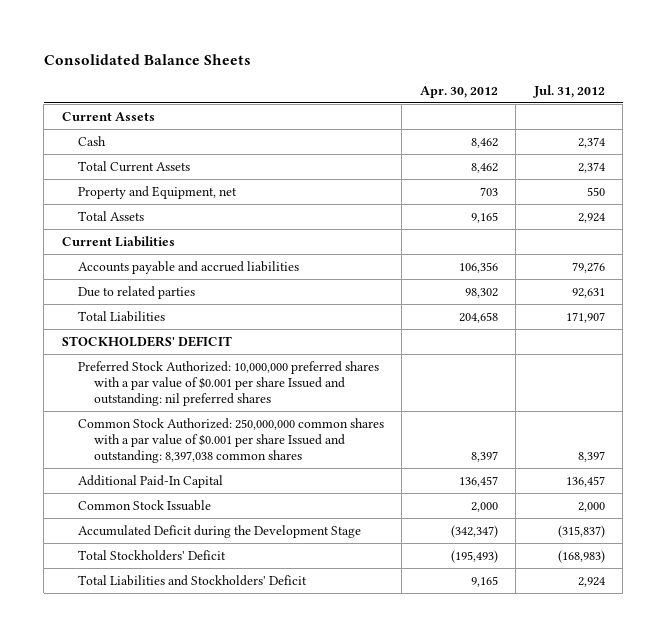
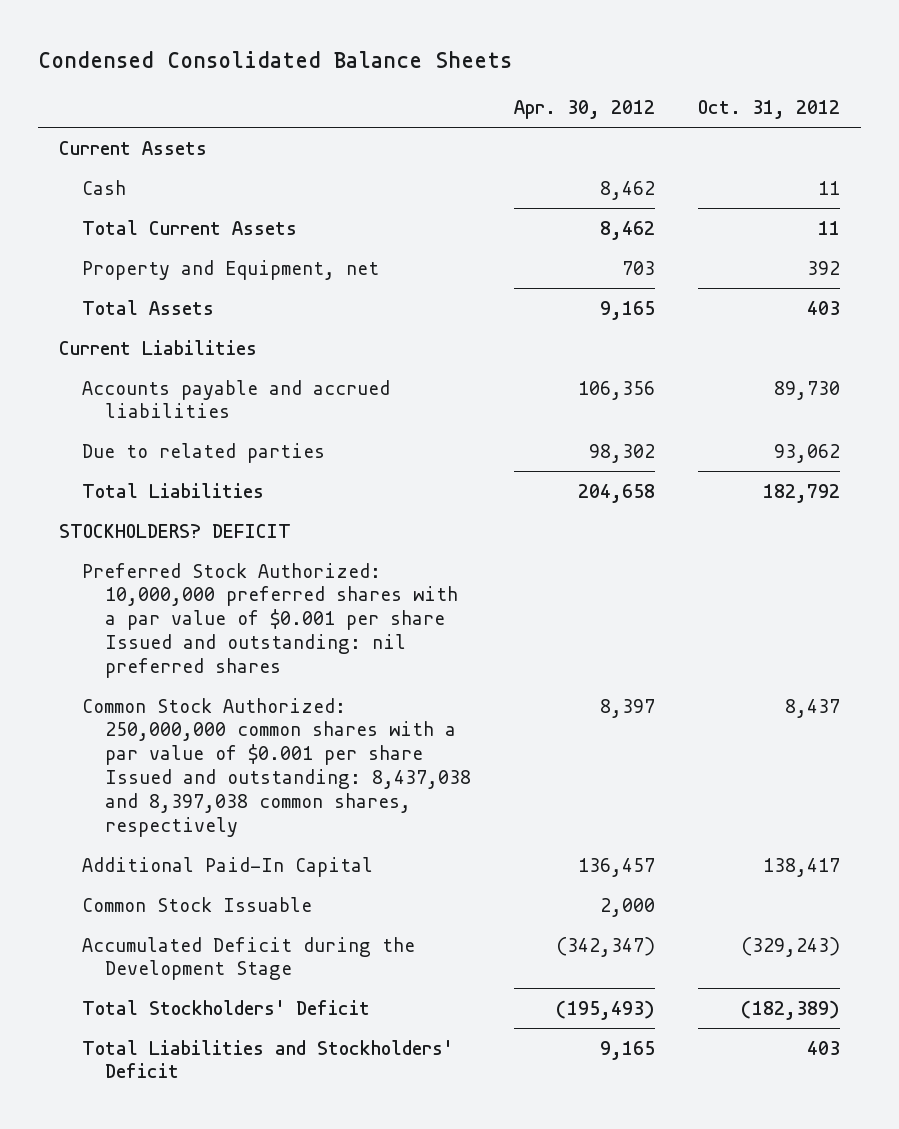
- Consolidated Balance Sheets
+ Condensed Consolidated Balance Sheets
- | Apr. 30, 2012 | Jul. 31, 2012
+ | Apr. 30, 2012 | Oct. 31, 2012
- STOCKHOLDERS' DEFICIT
+ STOCKHOLDERS? DEFICIT
- Common Stock Authorized: 250,000,000 common shares with a par value of $0.001 per share Issued and outstanding: 8,397,038 common shares | 8,397 | 8,397
+ Common Stock Authorized: 250,000,000 common shares with a par value of $0.001 per share Issued and outstanding: 8,437,038 and 8,397,038 common shares, respectively | 8,397 | 8,437

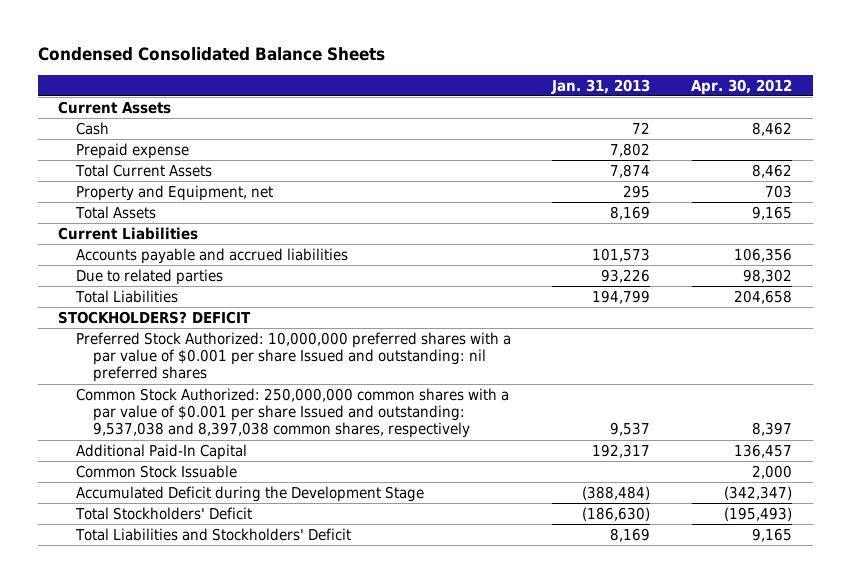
- | Apr. 30, 2012 | Oct. 31, 2012
+ | Jan. 31, 2013 | Apr. 30, 2012
+ Prepaid expense | 7,802 |
- Common Stock Authorized: 250,000,000 common shares with a par value of $0.001 per share Issued and outstanding: 8,437,038 and 8,397,038 common shares, respectively | 8,397 | 8,437
+ Common Stock Authorized: 250,000,000 common shares with a par value of $0.001 per share Issued and outstanding: 9,537,038 and 8,397,038 common shares, respectively | 9,537 | 8,397

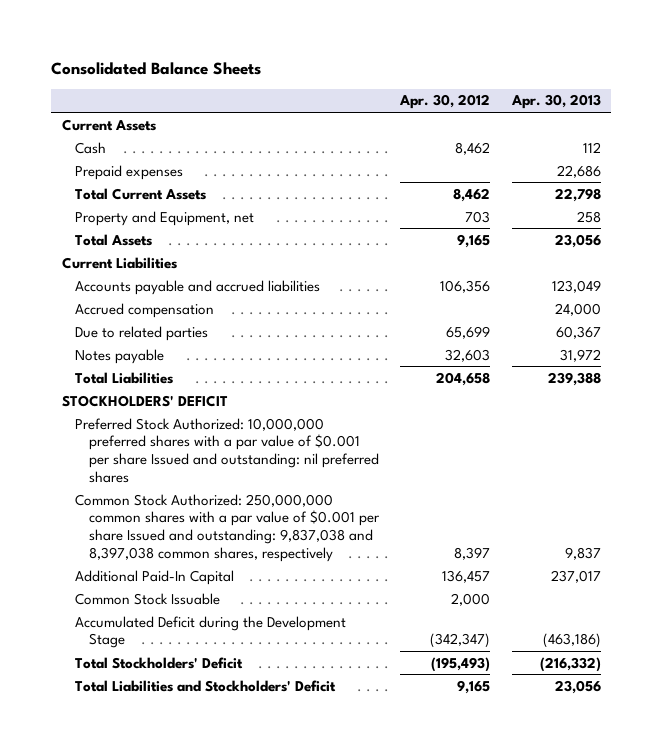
- Condensed Consolidated Balance Sheets
+ Consolidated Balance Sheets
- | Jan. 31, 2013 | Apr. 30, 2012
+ | Apr. 30, 2012 | Apr. 30, 2013
- Prepaid expense | 7,802 |
+ Prepaid expenses | | 22,686
- Due to related parties | 93,226 | 98,302
+ Accrued compensation | | 24,000
+ Due to related parties | 65,699 | 60,367
+ Notes payable | 32,603 | 31,972
- STOCKHOLDERS? DEFICIT
+ STOCKHOLDERS' DEFICIT
- Common Stock Authorized: 250,000,000 common shares with a par value of $0.001 per share Issued and outstanding: 9,537,038 and 8,397,038 common shares, respectively | 9,537 | 8,397
+ Common Stock Authorized: 250,000,000 common shares with a par value of $0.001 per share Issued and outstanding: 9,837,038 and 8,397,038 common shares, respectively | 8,397 | 9,837

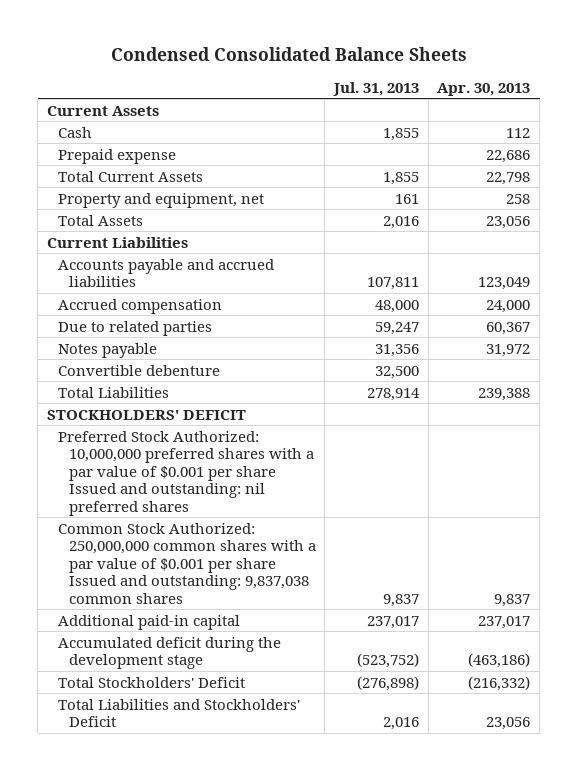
- Consolidated Balance Sheets
+ Condensed Consolidated Balance Sheets
- | Apr. 30, 2012 | Apr. 30, 2013
+ | Jul. 31, 2013 | Apr. 30, 2013
- Prepaid expenses | | 22,686
+ Prepaid expense | | 22,686
- Property and Equipment, net | 703 | 258
+ Property and equipment, net | 161 | 258
+ Convertible debenture | 32,500 |
- Common Stock Authorized: 250,000,000 common shares with a par value of $0.001 per share Issued and outstanding: 9,837,038 and 8,397,038 common shares, respectively | 8,397 | 9,837
- Additional Paid-In Capital | 136,457 | 237,017
- Common Stock Issuable | 2,000 |
- Accumulated Deficit during the Development Stage | (342,347) | (463,186)
+ Common Stock Authorized: 250,000,000 common shares with a par value of $0.001 per share Issued and outstanding: 9,837,038 common shares | 9,837 | 9,837
+ Additional paid-in capital | 237,017 | 237,017
+ Accumulated deficit during the development stage | (523,752) | (463,186)

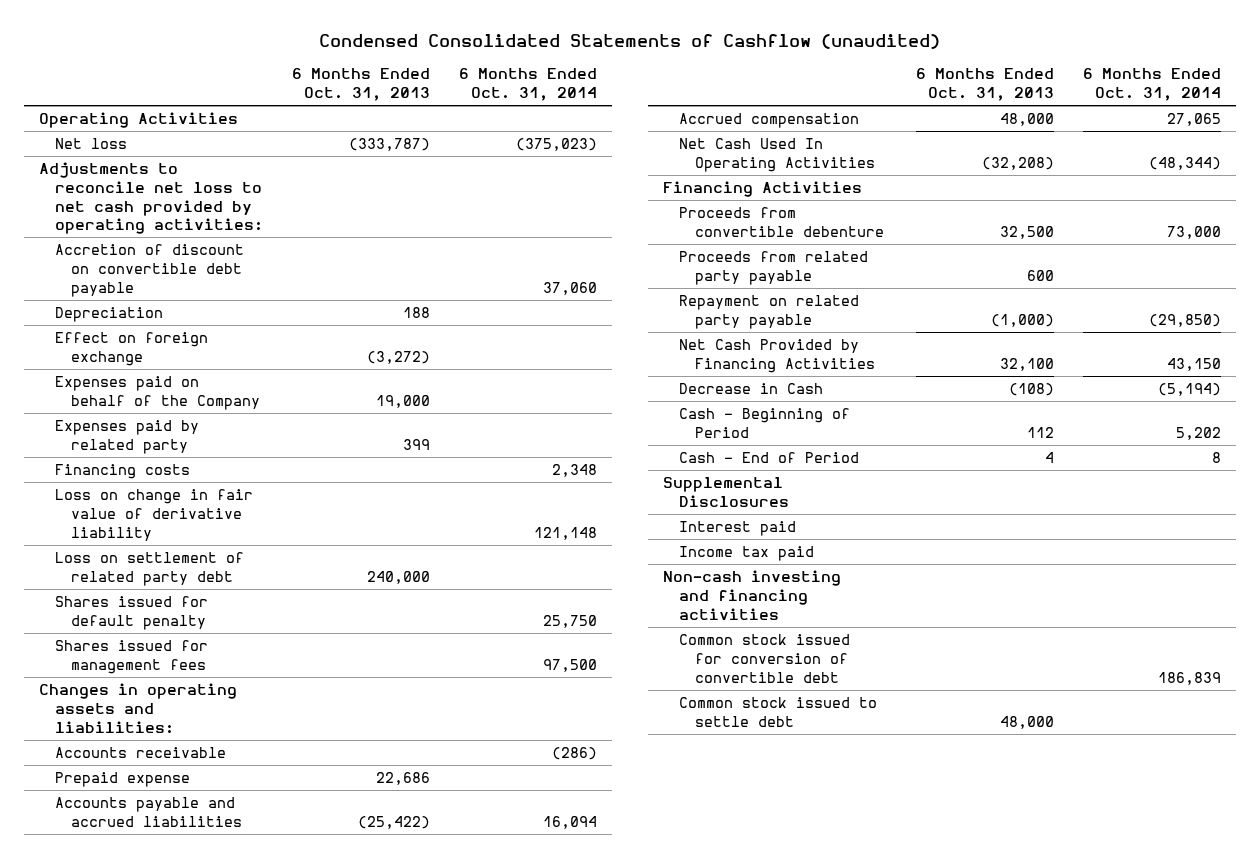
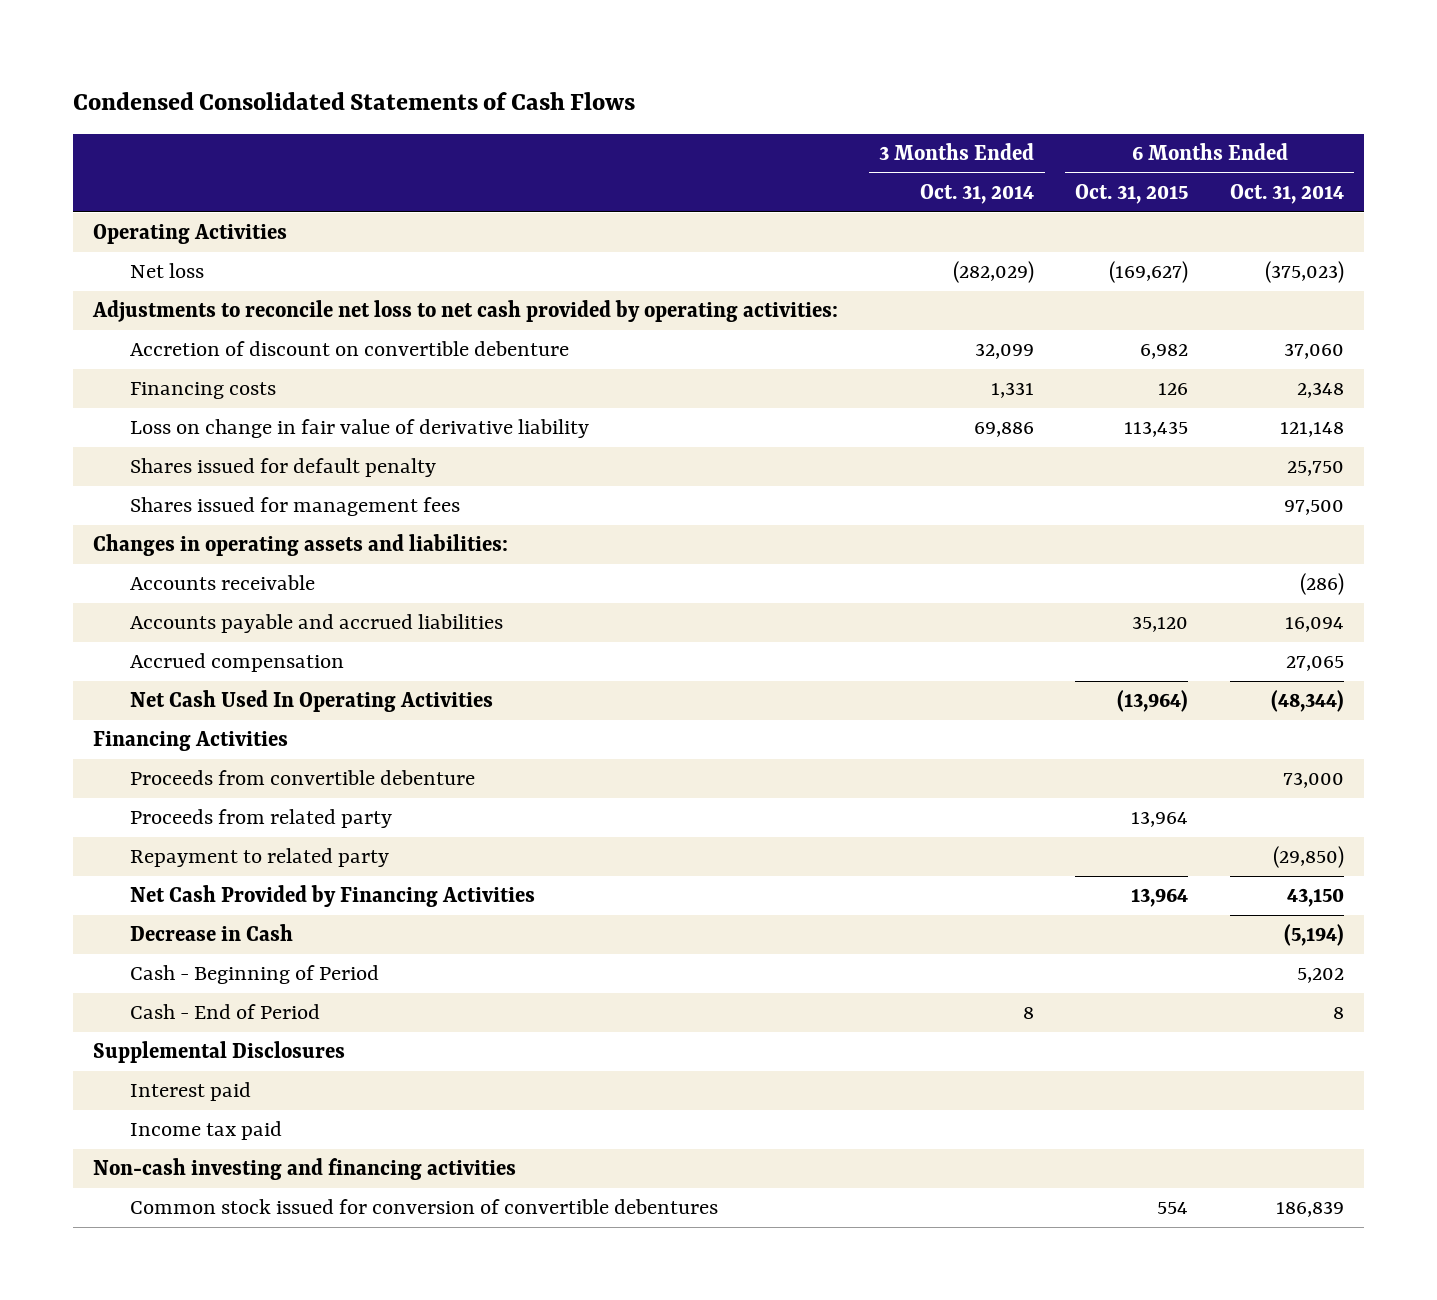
- Condensed Consolidated Statements of Cashflow (unaudited)
+ Condensed Consolidated Statements of Cash Flows
- | 6 Months Ended Oct. 31, 2013 | 6 Months Ended Oct. 31, 2014
+ | 3 Months Ended Oct. 31, 2014 | 6 Months Ended Oct. 31, 2015 | 6 Months Ended Oct. 31, 2014
- Accretion of discount on convertible debt payable | | 37,060
- Depreciation | 188 |
- Effect on foreign exchange | (3,272) |
- Expenses paid on behalf of the Company | 19,000 |
- Expenses paid by related party | 399 |
+ Accretion of discount on convertible debenture | 32,099 | 6,982 | 37,060
- Loss on settlement of related party debt | 240,000 |
- Prepaid expense | 22,686 |
- Proceeds from related party payable | 600 |
- Repayment on related party payable | (1,000) | (29,850)
+ Proceeds from related party | | 13,964 |
+ Repayment to related party | | | (29,850)
- Common stock issued for conversion of convertible debt | | 186,839
- Common stock issued to settle debt | 48,000 |
+ Common stock issued for conversion of convertible debentures | | 554 | 186,839

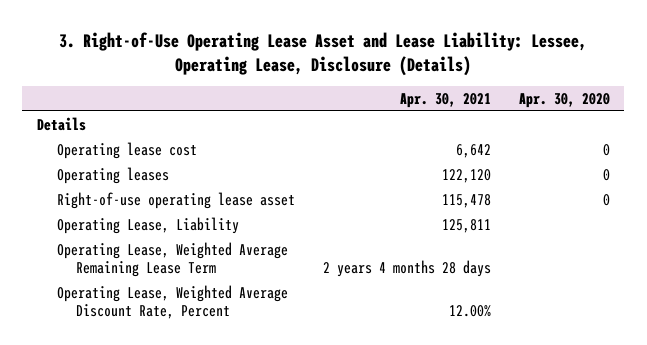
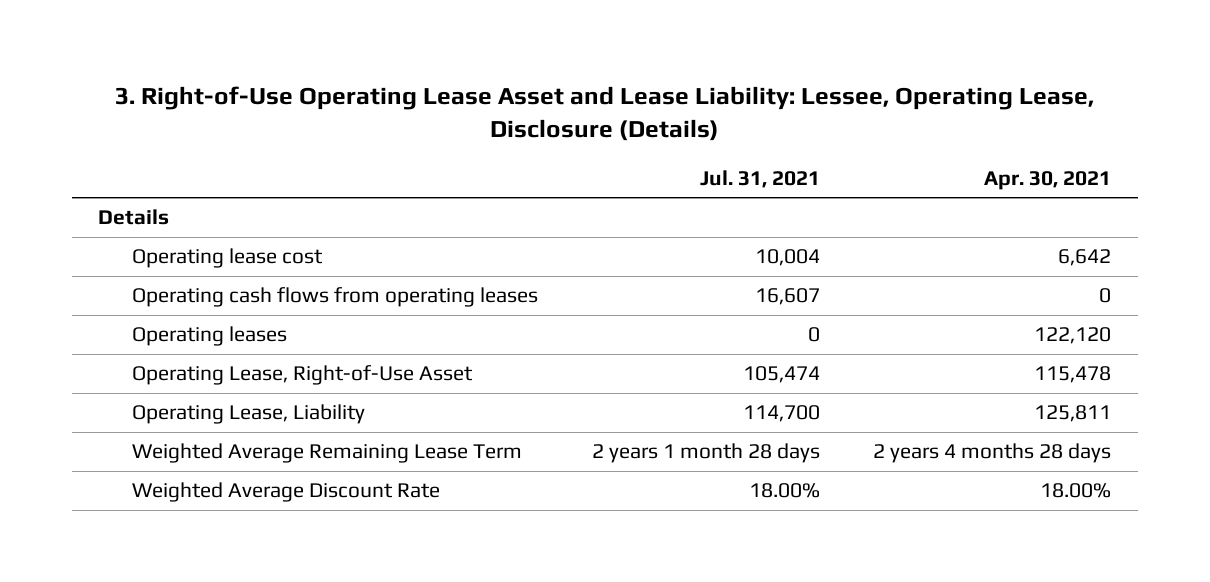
- | Apr. 30, 2021 | Apr. 30, 2020
+ | Jul. 31, 2021 | Apr. 30, 2021
+ Operating cash flows from operating leases | 16,607 | 0
- Right-of-use operating lease asset | 115,478 | 0
+ Operating Lease, Right-of-Use Asset | 105,474 | 115,478
- Operating Lease, Weighted Average Remaining Lease Term | 2 years 4 months 28 days |
- Operating Lease, Weighted Average Discount Rate, Percent | 12.00% |
+ Weighted Average Remaining Lease Term | 2 years 1 month 28 days | 2 years 4 months 28 days
+ Weighted Average Discount Rate | 18.00% | 18.00%

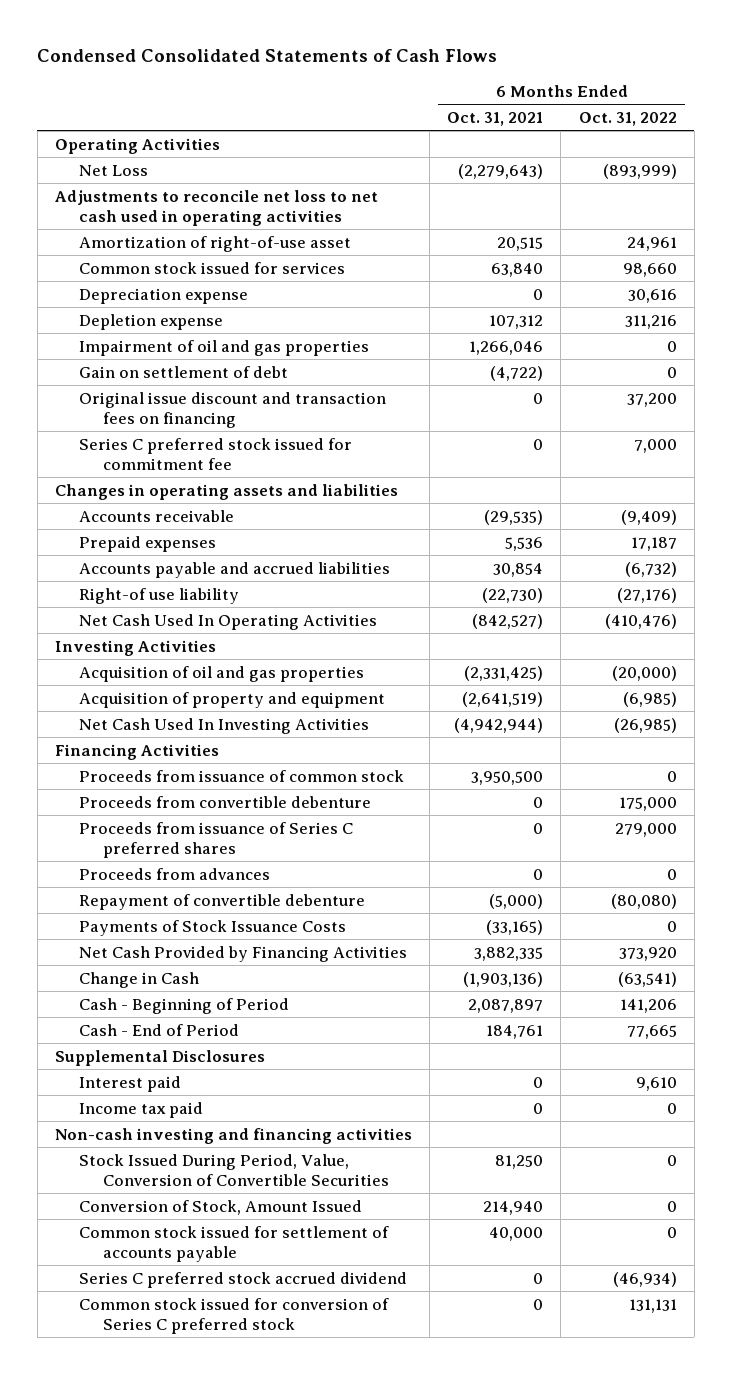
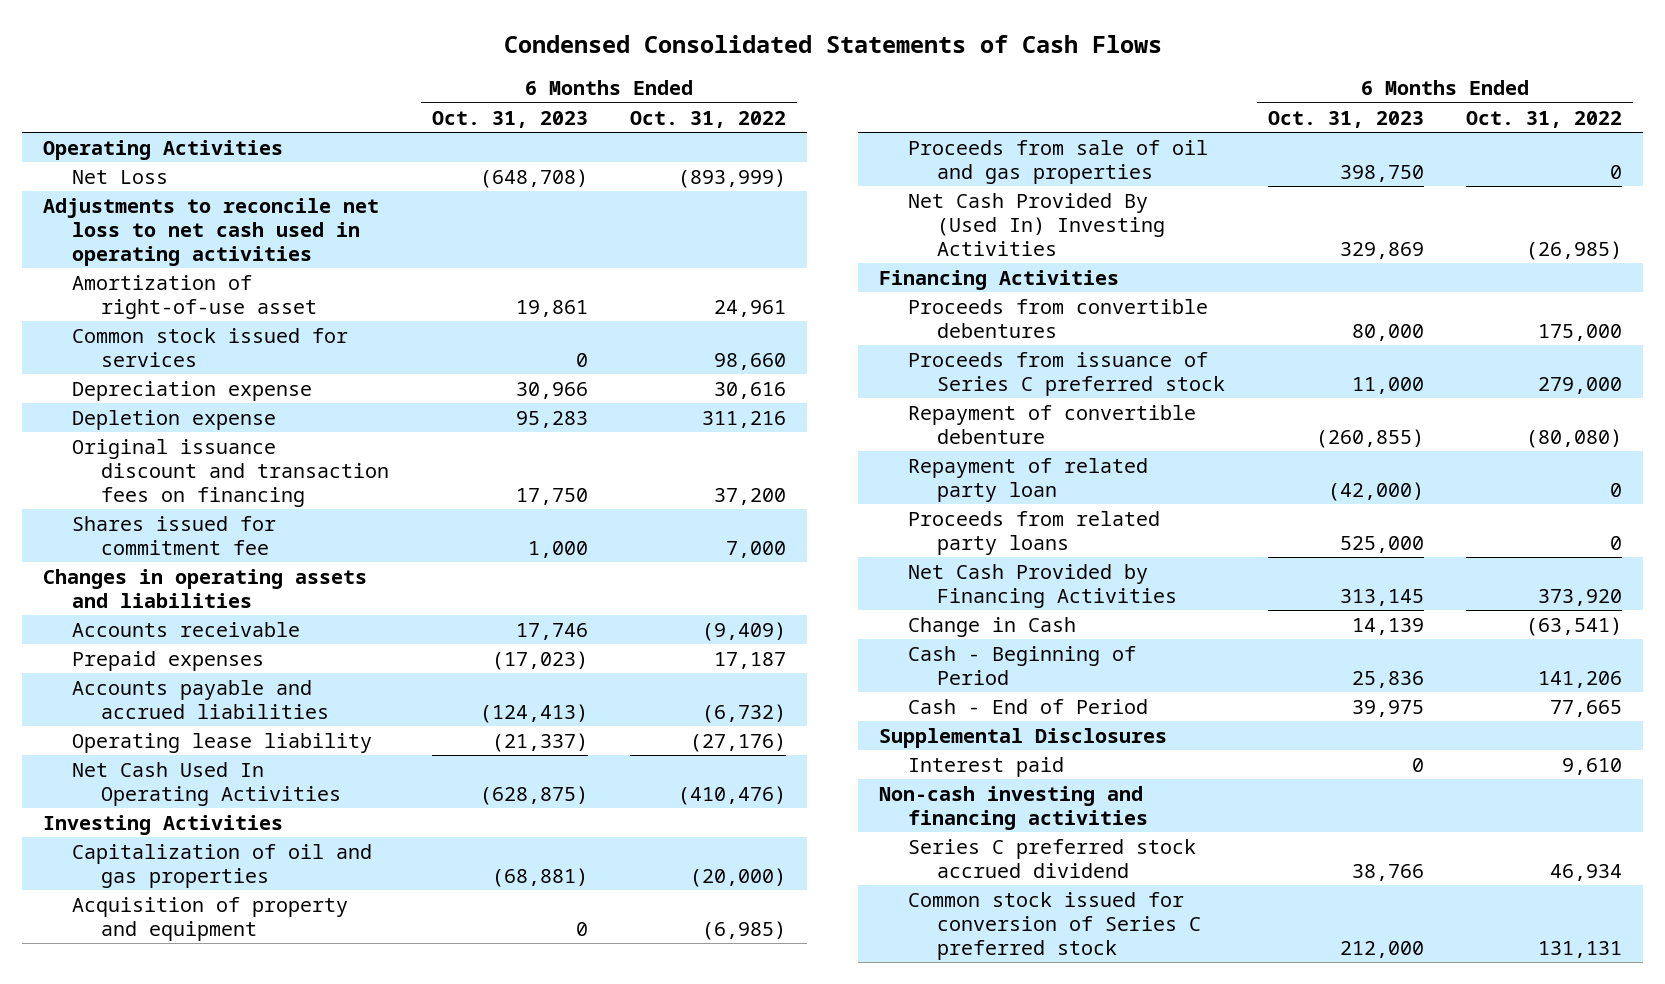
- | 6 Months Ended Oct. 31, 2021 | 6 Months Ended Oct. 31, 2022
+ | 6 Months Ended Oct. 31, 2023 | 6 Months Ended Oct. 31, 2022
- Impairment of oil and gas properties | 1,266,046 | 0
- Gain on settlement of debt | (4,722) | 0
- Original issue discount and transaction fees on financing | 0 | 37,200
- Series C preferred stock issued for commitment fee | 0 | 7,000
+ Original issuance discount and transaction fees on financing | 17,750 | 37,200
+ Shares issued for commitment fee | 1,000 | 7,000
- Right-of use liability | (22,730) | (27,176)
+ Operating lease liability | (21,337) | (27,176)
- Acquisition of oil and gas properties | (2,331,425) | (20,000)
+ Capitalization of oil and gas properties | (68,881) | (20,000)
- Net Cash Used In Investing Activities | (4,942,944) | (26,985)
+ Proceeds from sale of oil and gas properties | 398,750 | 0
+ Net Cash Provided By (Used In) Investing Activities | 329,869 | (26,985)
- Proceeds from issuance of common stock | 3,950,500 | 0
- Proceeds from convertible debenture | 0 | 175,000
- Proceeds from issuance of Series C preferred shares | 0 | 279,000
- Proceeds from advances | 0 | 0
+ Proceeds from convertible debentures | 80,000 | 175,000
+ Proceeds from issuance of Series C preferred stock | 11,000 | 279,000
- Payments of Stock Issuance Costs | (33,165) | 0
+ Repayment of related party loan | (42,000) | 0
+ Proceeds from related party loans | 525,000 | 0
- Income tax paid | 0 | 0
- Stock Issued During Period, Value, Conversion of Convertible Securities | 81,250 | 0
- Conversion of Stock, Amount Issued | 214,940 | 0
- Common stock issued for settlement of accounts payable | 40,000 | 0
- Series C preferred stock accrued dividend | 0 | (46,934)
+ Series C preferred stock accrued dividend | 38,766 | 46,934

